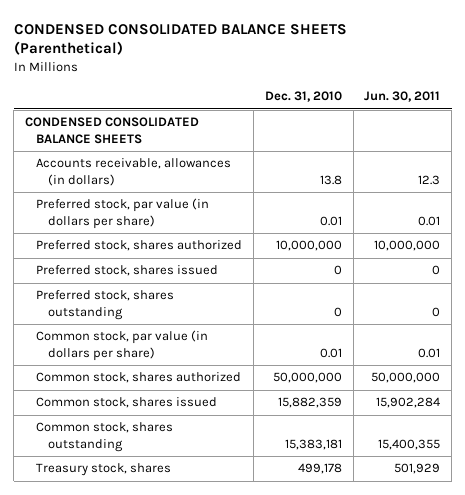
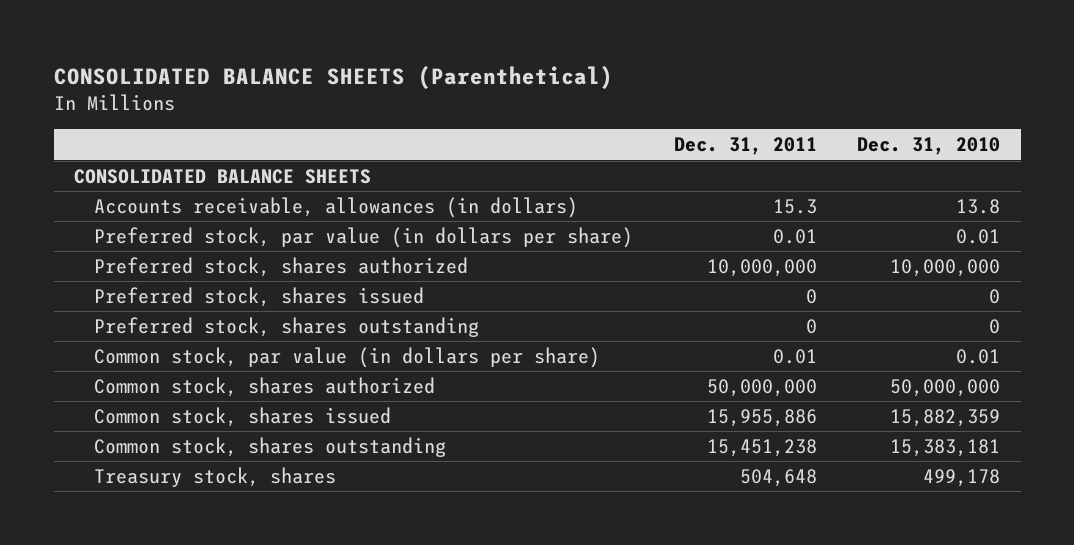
- CONDENSED CONSOLIDATED BALANCE SHEETS (Parenthetical)
+ CONSOLIDATED BALANCE SHEETS (Parenthetical)
- | Dec. 31, 2010 | Jun. 30, 2011
+ | Dec. 31, 2011 | Dec. 31, 2010
- CONDENSED CONSOLIDATED BALANCE SHEETS
+ CONSOLIDATED BALANCE SHEETS

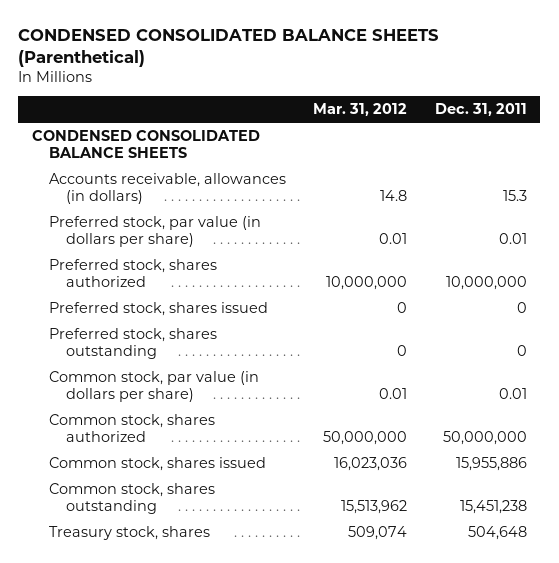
- CONSOLIDATED BALANCE SHEETS (Parenthetical)
+ CONDENSED CONSOLIDATED BALANCE SHEETS (Parenthetical)
- | Dec. 31, 2011 | Dec. 31, 2010
+ | Mar. 31, 2012 | Dec. 31, 2011
- CONSOLIDATED BALANCE SHEETS
+ CONDENSED CONSOLIDATED BALANCE SHEETS

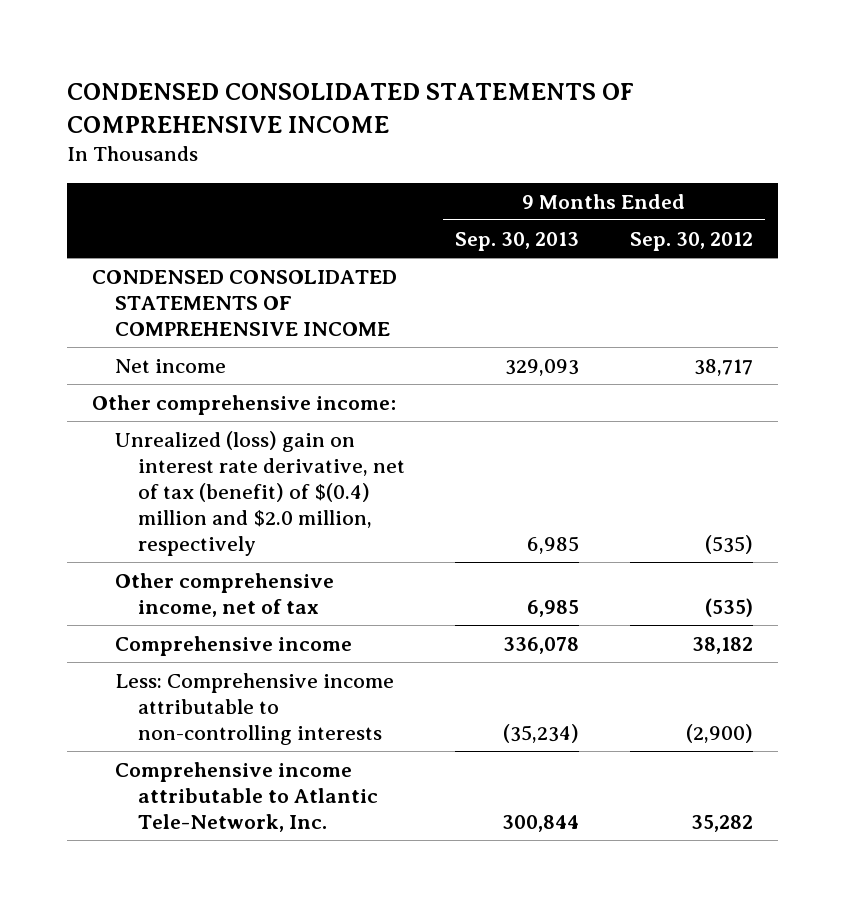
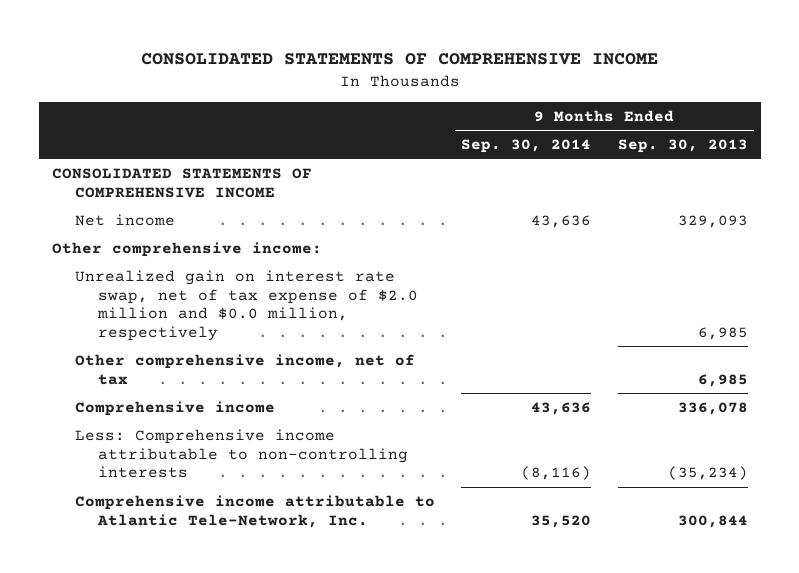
- CONDENSED CONSOLIDATED STATEMENTS OF COMPREHENSIVE INCOME
+ CONSOLIDATED STATEMENTS OF COMPREHENSIVE INCOME
- | 9 Months Ended Sep. 30, 2013 | 9 Months Ended Sep. 30, 2012
+ | 9 Months Ended Sep. 30, 2014 | 9 Months Ended Sep. 30, 2013
- CONDENSED CONSOLIDATED STATEMENTS OF COMPREHENSIVE INCOME
+ CONSOLIDATED STATEMENTS OF COMPREHENSIVE INCOME
- Unrealized (loss) gain on interest rate derivative, net of tax (benefit) of $(0.4) million and $2.0 million, respectively | 6,985 | (535)
+ Unrealized gain on interest rate swap, net of tax expense of $2.0 million and $0.0 million, respectively | | 6,985

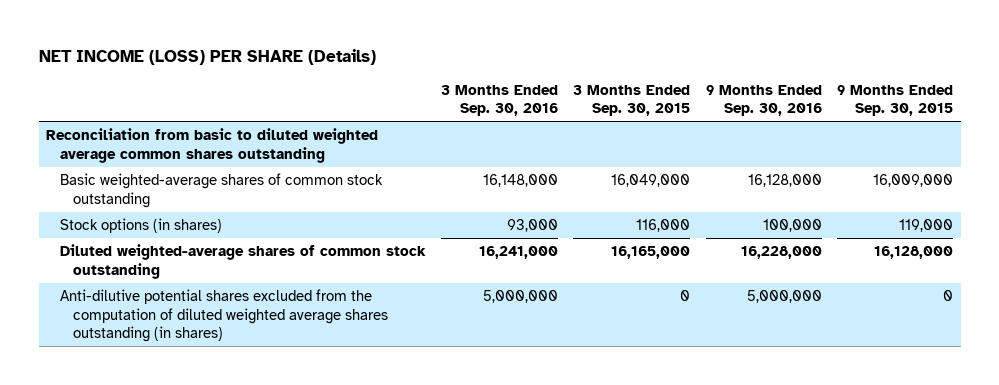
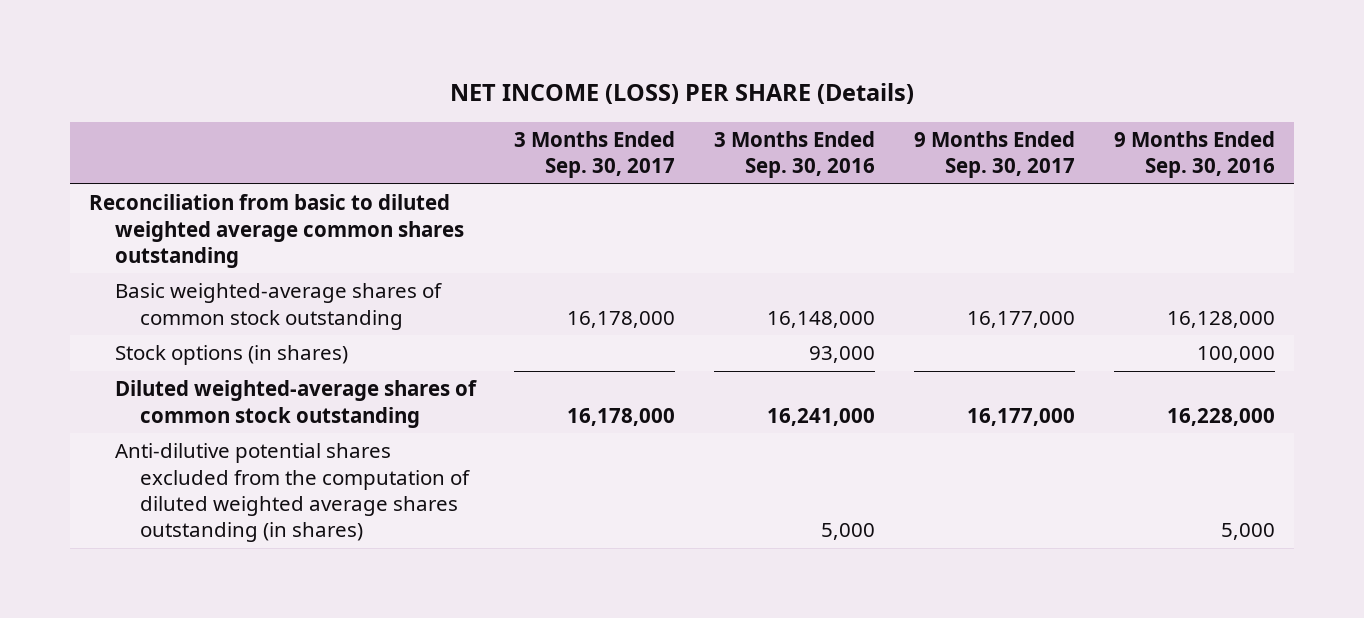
- | 3 Months Ended Sep. 30, 2016 | 3 Months Ended Sep. 30, 2015 | 9 Months Ended Sep. 30, 2016 | 9 Months Ended Sep. 30, 2015
+ | 3 Months Ended Sep. 30, 2017 | 3 Months Ended Sep. 30, 2016 | 9 Months Ended Sep. 30, 2017 | 9 Months Ended Sep. 30, 2016
- Anti-dilutive potential shares excluded from the computation of diluted weighted average shares outstanding (in shares) | 5,000,000 | 0 | 5,000,000 | 0
+ Anti-dilutive potential shares excluded from the computation of diluted weighted average shares outstanding (in shares) | | 5,000 | | 5,000

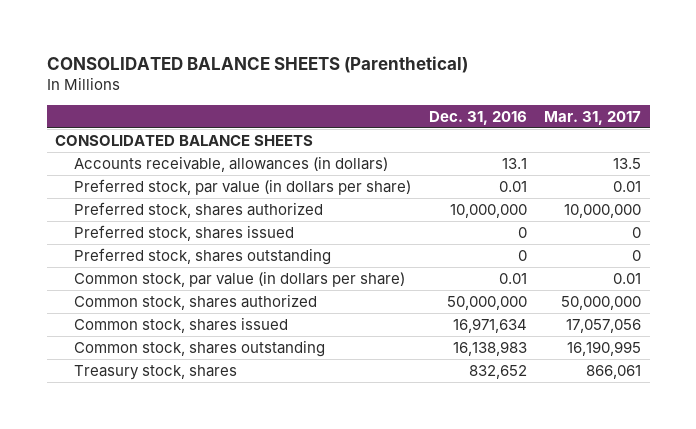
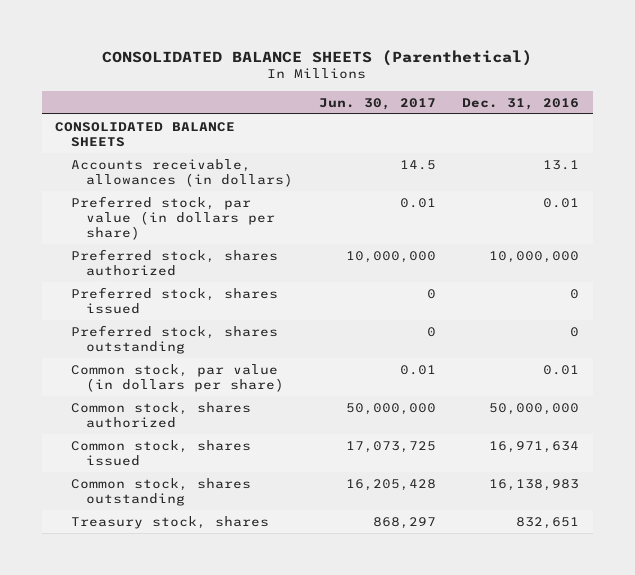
- | Dec. 31, 2016 | Mar. 31, 2017
+ | Jun. 30, 2017 | Dec. 31, 2016
- Treasury stock, shares | 832,652 | 866,061
+ Treasury stock, shares | 868,297 | 832,651

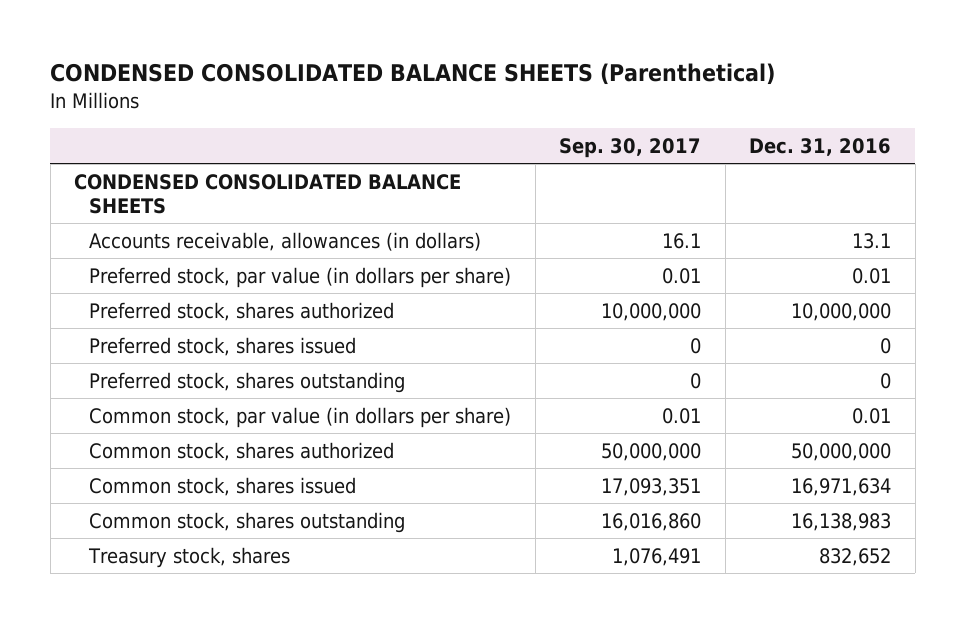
- CONSOLIDATED BALANCE SHEETS (Parenthetical)
+ CONDENSED CONSOLIDATED BALANCE SHEETS (Parenthetical)
- | Jun. 30, 2017 | Dec. 31, 2016
+ | Sep. 30, 2017 | Dec. 31, 2016
- CONSOLIDATED BALANCE SHEETS
+ CONDENSED CONSOLIDATED BALANCE SHEETS
- Treasury stock, shares | 868,297 | 832,651
+ Treasury stock, shares | 1,076,491 | 832,652

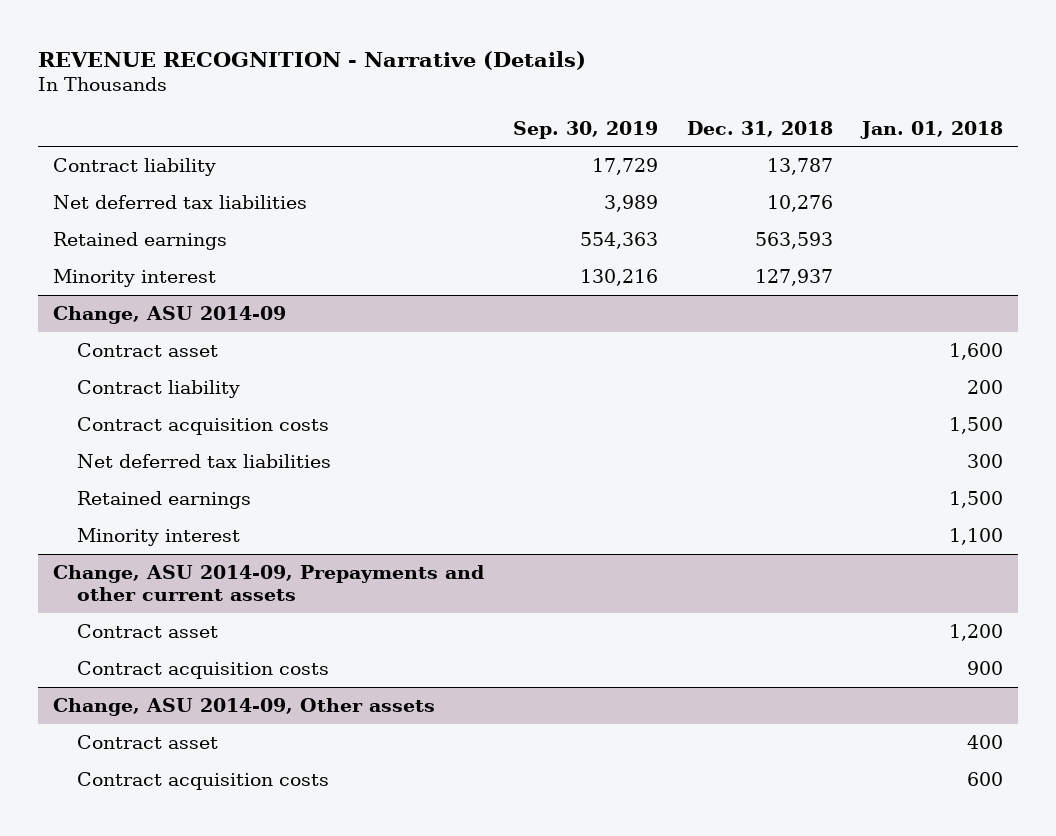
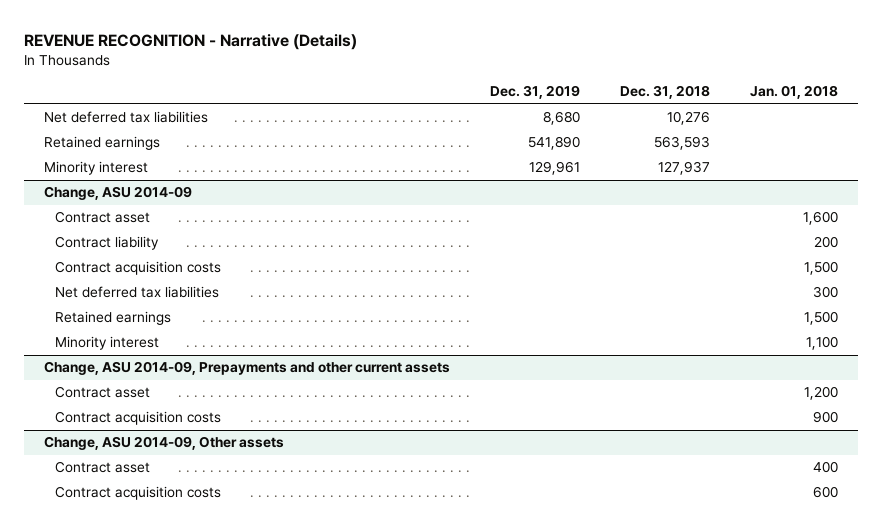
- | Sep. 30, 2019 | Dec. 31, 2018 | Jan. 01, 2018
+ | Dec. 31, 2019 | Dec. 31, 2018 | Jan. 01, 2018
- Contract liability | 17,729 | 13,787 |

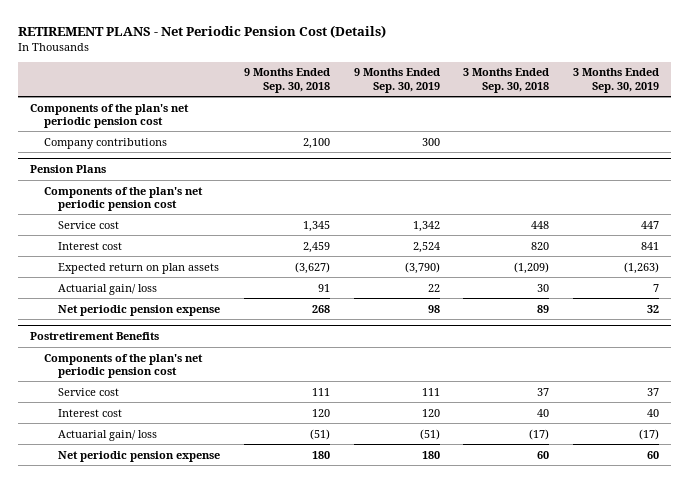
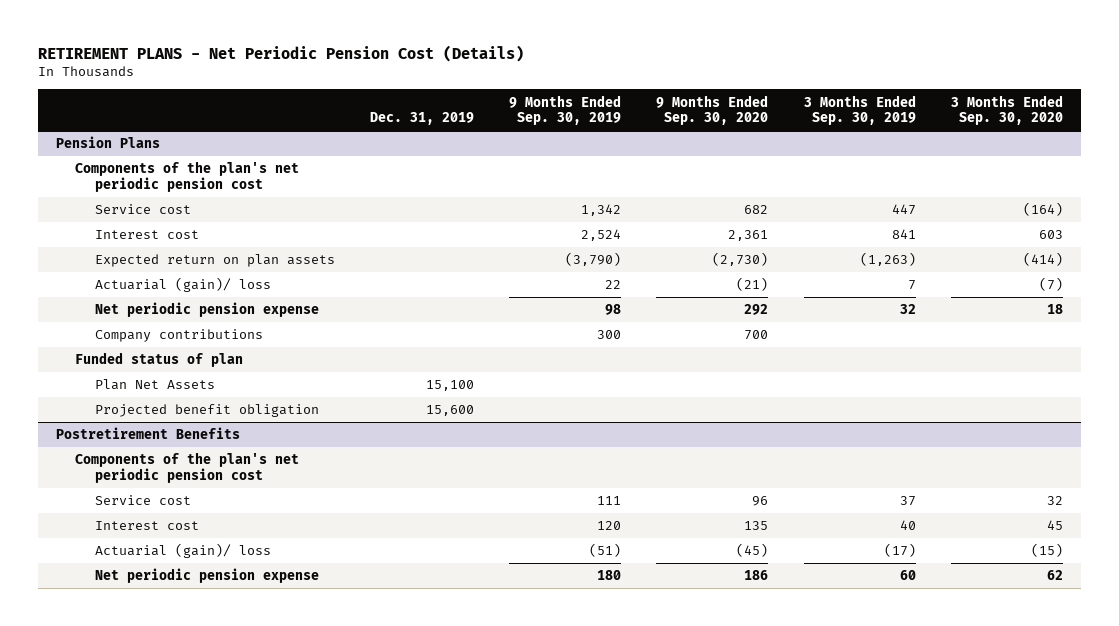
- | 9 Months Ended Sep. 30, 2018 | 9 Months Ended Sep. 30, 2019 | 3 Months Ended Sep. 30, 2018 | 3 Months Ended Sep. 30, 2019
+ | Dec. 31, 2019 | 9 Months Ended Sep. 30, 2019 | 9 Months Ended Sep. 30, 2020 | 3 Months Ended Sep. 30, 2019 | 3 Months Ended Sep. 30, 2020
- Components of the plan's net periodic pension cost
- Company contributions | 2,100 | 300 | |
@ Pension Plans
- Actuarial gain/ loss | 91 | 22 | 30 | 7
+ Actuarial (gain)/ loss | | 22 | (21) | 7 | (7)
+ Company contributions | | 300 | 700 | |
+ Funded status of plan
+ Plan Net Assets | 15,100 | | | |
+ Projected benefit obligation | 15,600 | | | |
@ Postretirement Benefits
- Actuarial gain/ loss | (51) | (51) | (17) | (17)
+ Actuarial (gain)/ loss | | (51) | (45) | (17) | (15)

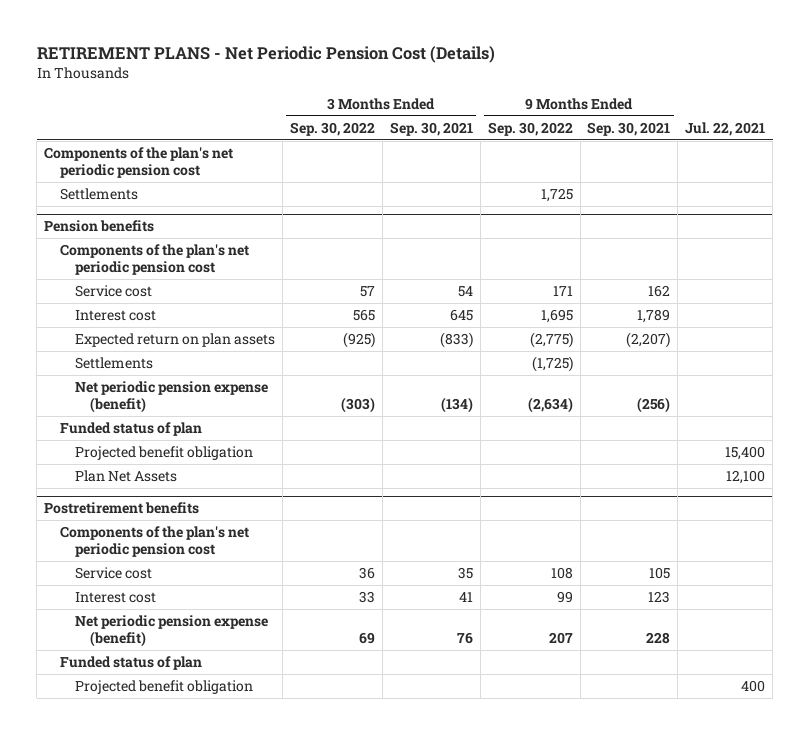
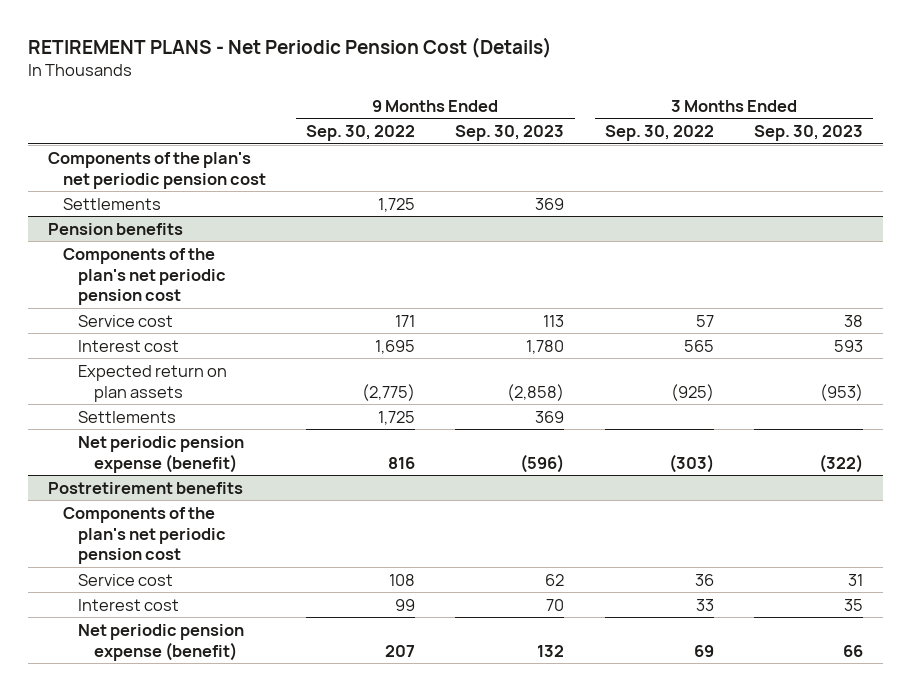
- | 3 Months Ended Sep. 30, 2022 | 3 Months Ended Sep. 30, 2021 | 9 Months Ended Sep. 30, 2022 | 9 Months Ended Sep. 30, 2021 | Jul. 22, 2021
+ | 9 Months Ended Sep. 30, 2022 | 9 Months Ended Sep. 30, 2023 | 3 Months Ended Sep. 30, 2022 | 3 Months Ended Sep. 30, 2023
@ Pension benefits
- Settlements | | | (1,725) | |
- Net periodic pension expense (benefit) | (303) | (134) | (2,634) | (256) |
- Funded status of plan
- Projected benefit obligation | | | | | 15,400
- Plan Net Assets | | | | | 12,100
+ Settlements | 1,725 | 369 | |
+ Net periodic pension expense (benefit) | 816 | (596) | (303) | (322)
@ Postretirement benefits
- Funded status of plan
- Projected benefit obligation | | | | | 400

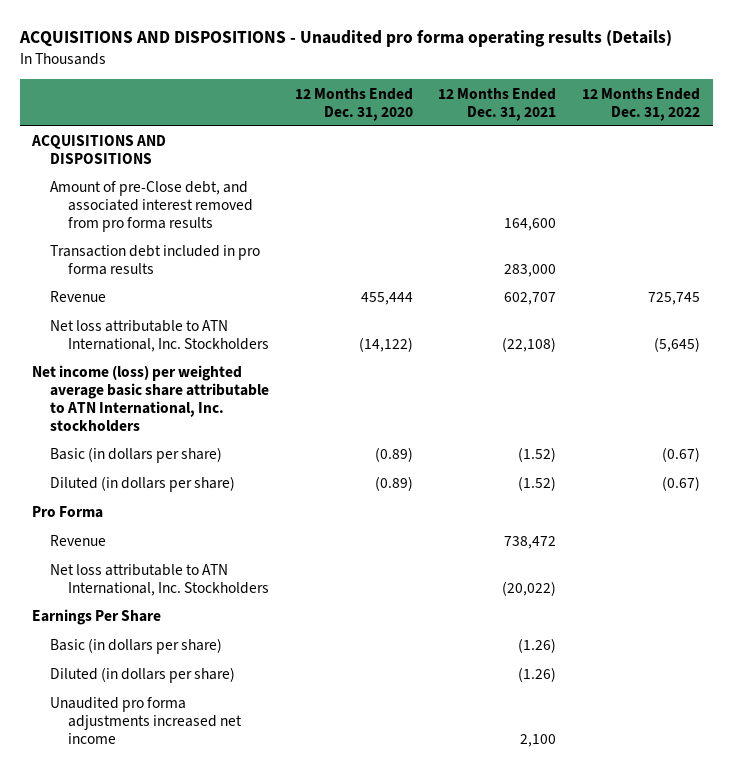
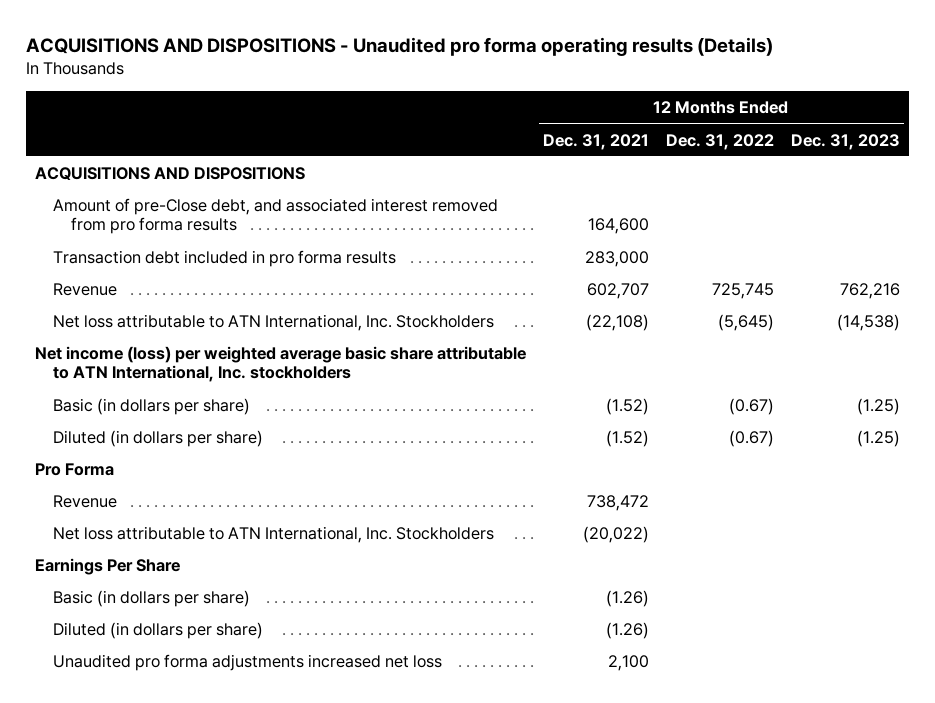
- | 12 Months Ended Dec. 31, 2020 | 12 Months Ended Dec. 31, 2021 | 12 Months Ended Dec. 31, 2022
+ | 12 Months Ended Dec. 31, 2021 | 12 Months Ended Dec. 31, 2022 | 12 Months Ended Dec. 31, 2023
- Unaudited pro forma adjustments increased net income | | 2,100 |
+ Unaudited pro forma adjustments increased net loss | 2,100 | |

